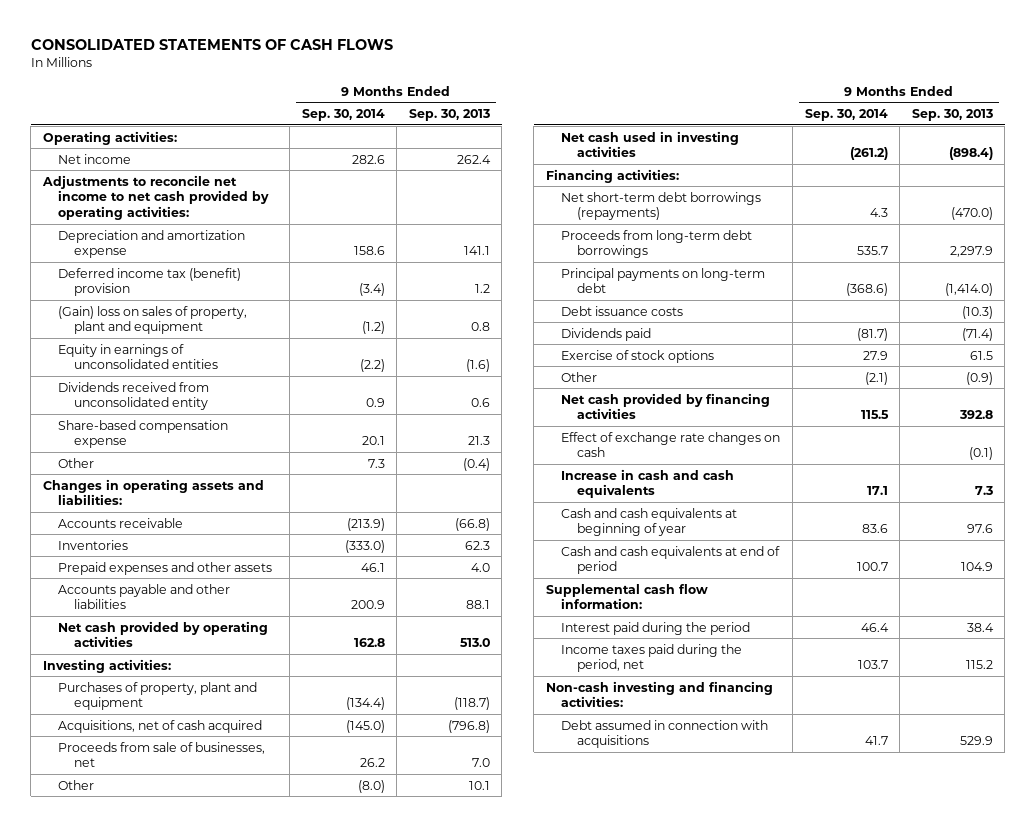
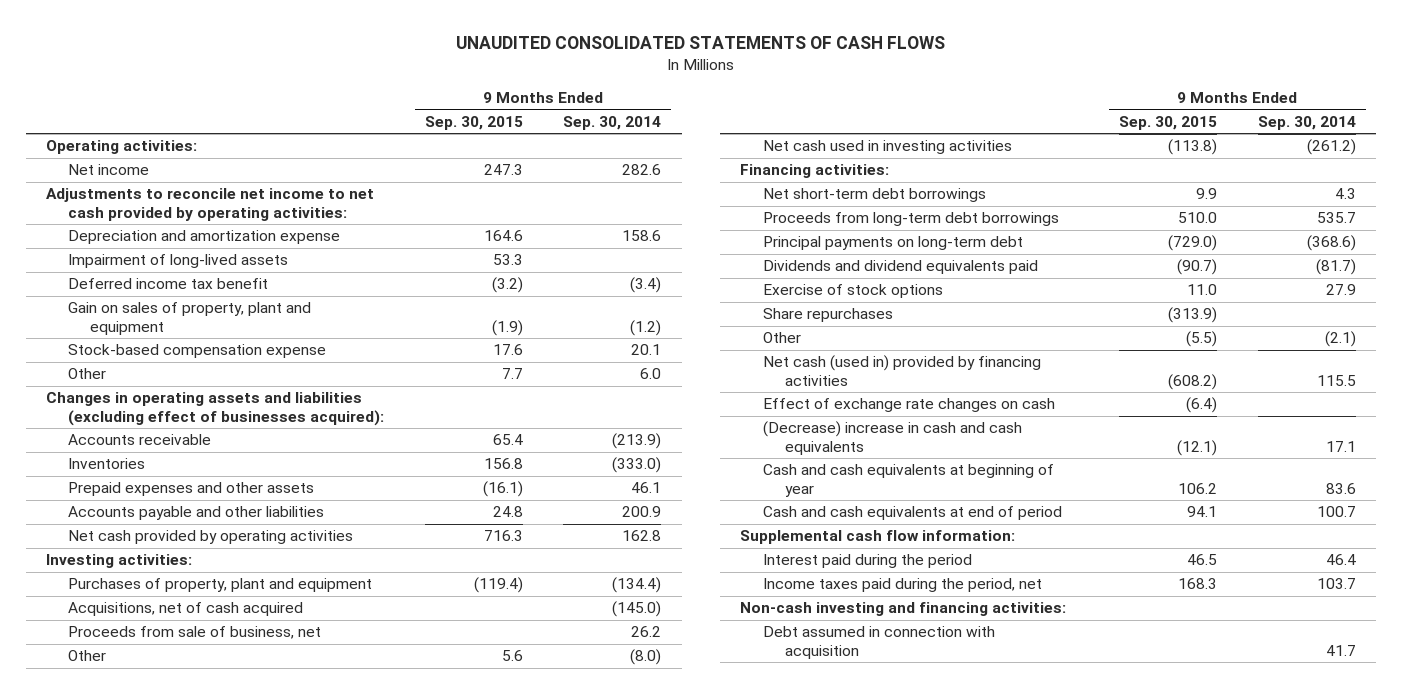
- CONSOLIDATED STATEMENTS OF CASH FLOWS
+ UNAUDITED CONSOLIDATED STATEMENTS OF CASH FLOWS
- | 9 Months Ended Sep. 30, 2014 | 9 Months Ended Sep. 30, 2013
+ | 9 Months Ended Sep. 30, 2015 | 9 Months Ended Sep. 30, 2014
- Deferred income tax (benefit) provision | (3.4) | 1.2
- (Gain) loss on sales of property, plant and equipment | (1.2) | 0.8
- Equity in earnings of unconsolidated entities | (2.2) | (1.6)
- Dividends received from unconsolidated entity | 0.9 | 0.6
- Share-based compensation expense | 20.1 | 21.3
- Other | 7.3 | (0.4)
- Changes in operating assets and liabilities:
+ Impairment of long-lived assets | 53.3 |
+ Deferred income tax benefit | (3.2) | (3.4)
+ Gain on sales of property, plant and equipment | (1.9) | (1.2)
+ Stock-based compensation expense | 17.6 | 20.1
+ Other | 7.7 | 6.0
+ Changes in operating assets and liabilities (excluding effect of businesses acquired):
- Proceeds from sale of businesses, net | 26.2 | 7.0
+ Proceeds from sale of business, net | | 26.2
- Net short-term debt borrowings (repayments) | 4.3 | (470.0)
+ Net short-term debt borrowings | 9.9 | 4.3
- Debt issuance costs | | (10.3)
- Dividends paid | (81.7) | (71.4)
+ Dividends and dividend equivalents paid | (90.7) | (81.7)
+ Share repurchases | (313.9) |
- Net cash provided by financing activities | 115.5 | 392.8
+ Net cash (used in) provided by financing activities | (608.2) | 115.5
- Increase in cash and cash equivalents | 17.1 | 7.3
+ (Decrease) increase in cash and cash equivalents | (12.1) | 17.1
- Debt assumed in connection with acquisitions | 41.7 | 529.9
+ Debt assumed in connection with acquisition | | 41.7

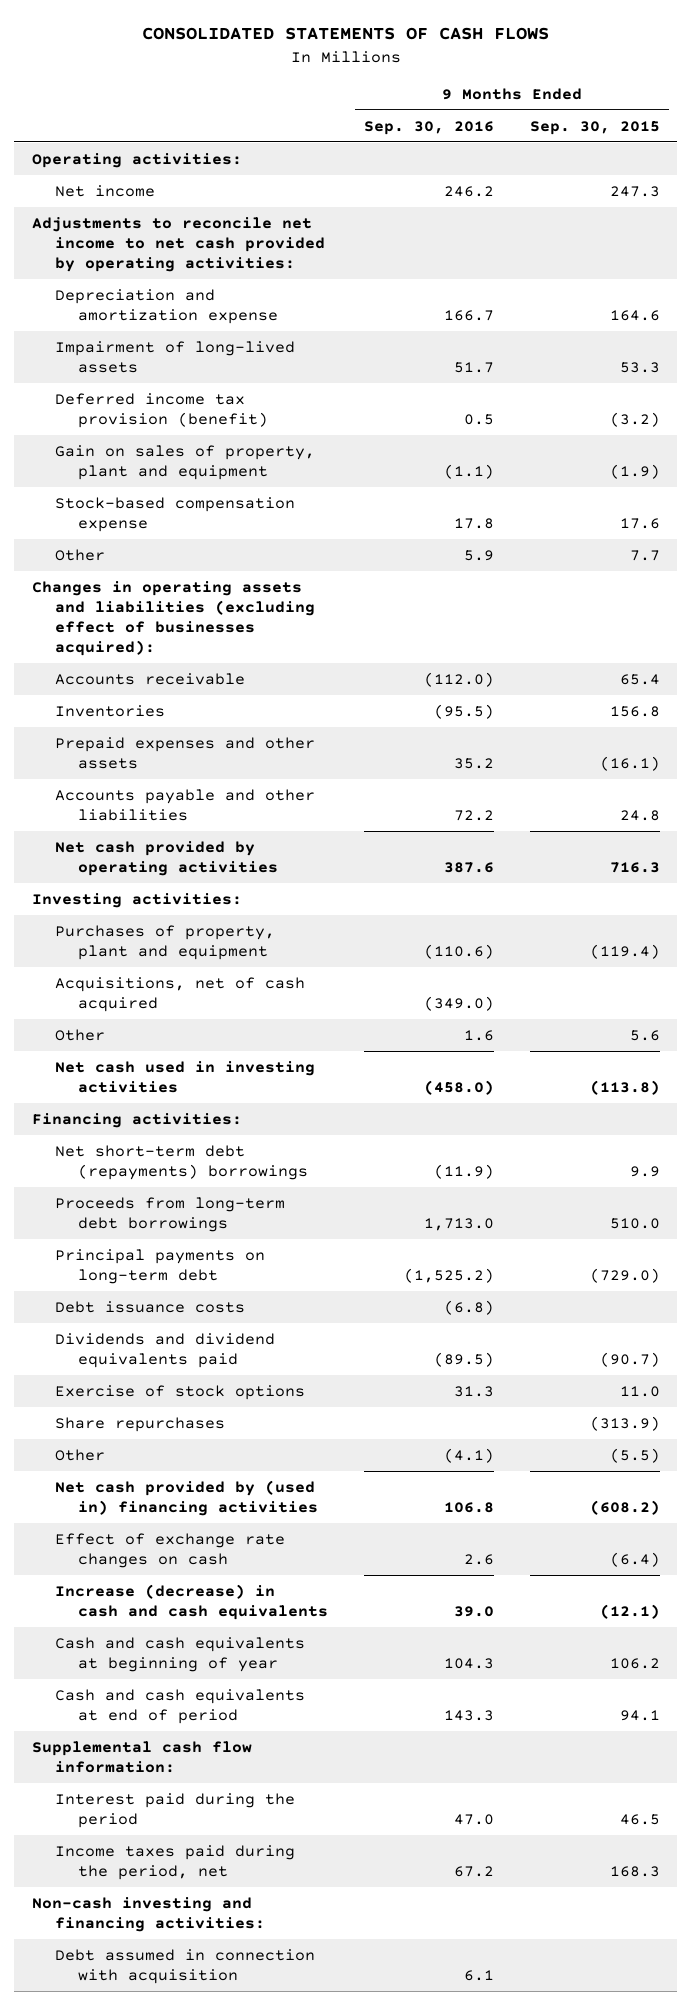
- UNAUDITED CONSOLIDATED STATEMENTS OF CASH FLOWS
+ CONSOLIDATED STATEMENTS OF CASH FLOWS
- | 9 Months Ended Sep. 30, 2015 | 9 Months Ended Sep. 30, 2014
+ | 9 Months Ended Sep. 30, 2016 | 9 Months Ended Sep. 30, 2015
- Deferred income tax benefit | (3.2) | (3.4)
+ Deferred income tax provision (benefit) | 0.5 | (3.2)
- Proceeds from sale of business, net | | 26.2
- Net short-term debt borrowings | 9.9 | 4.3
+ Net short-term debt (repayments) borrowings | (11.9) | 9.9
+ Debt issuance costs | (6.8) |
- Net cash (used in) provided by financing activities | (608.2) | 115.5
+ Net cash provided by (used in) financing activities | 106.8 | (608.2)
- (Decrease) increase in cash and cash equivalents | (12.1) | 17.1
+ Increase (decrease) in cash and cash equivalents | 39.0 | (12.1)

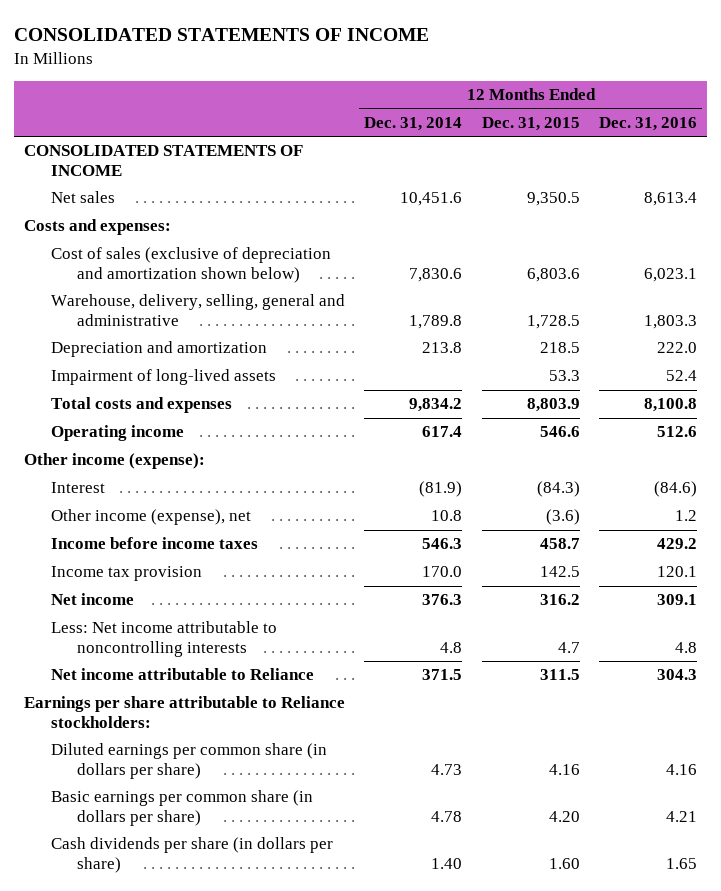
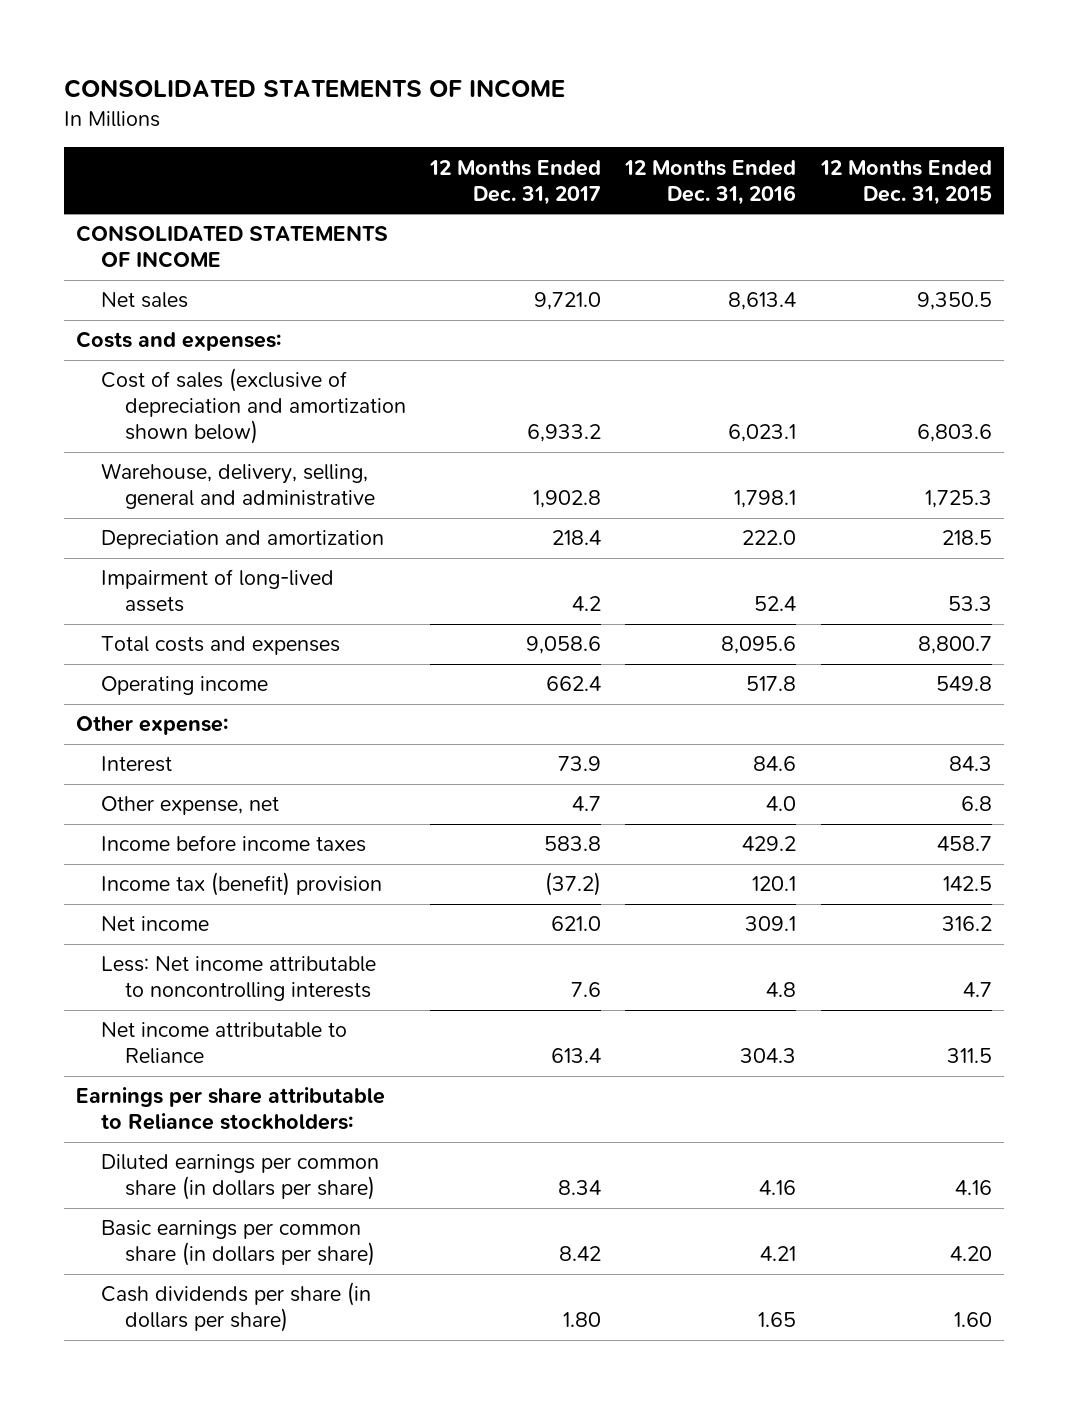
- | 12 Months Ended Dec. 31, 2014 | 12 Months Ended Dec. 31, 2015 | 12 Months Ended Dec. 31, 2016
+ | 12 Months Ended Dec. 31, 2017 | 12 Months Ended Dec. 31, 2016 | 12 Months Ended Dec. 31, 2015
- Warehouse, delivery, selling, general and administrative | 1,789.8 | 1,728.5 | 1,803.3
+ Warehouse, delivery, selling, general and administrative | 1,902.8 | 1,798.1 | 1,725.3
- Total costs and expenses | 9,834.2 | 8,803.9 | 8,100.8
- Operating income | 617.4 | 546.6 | 512.6
- Other income (expense):
- Interest | (81.9) | (84.3) | (84.6)
- Other income (expense), net | 10.8 | (3.6) | 1.2
+ Total costs and expenses | 9,058.6 | 8,095.6 | 8,800.7
+ Operating income | 662.4 | 517.8 | 549.8
+ Other expense:
+ Interest | 73.9 | 84.6 | 84.3
+ Other expense, net | 4.7 | 4.0 | 6.8
- Income tax provision | 170.0 | 142.5 | 120.1
+ Income tax (benefit) provision | (37.2) | 120.1 | 142.5

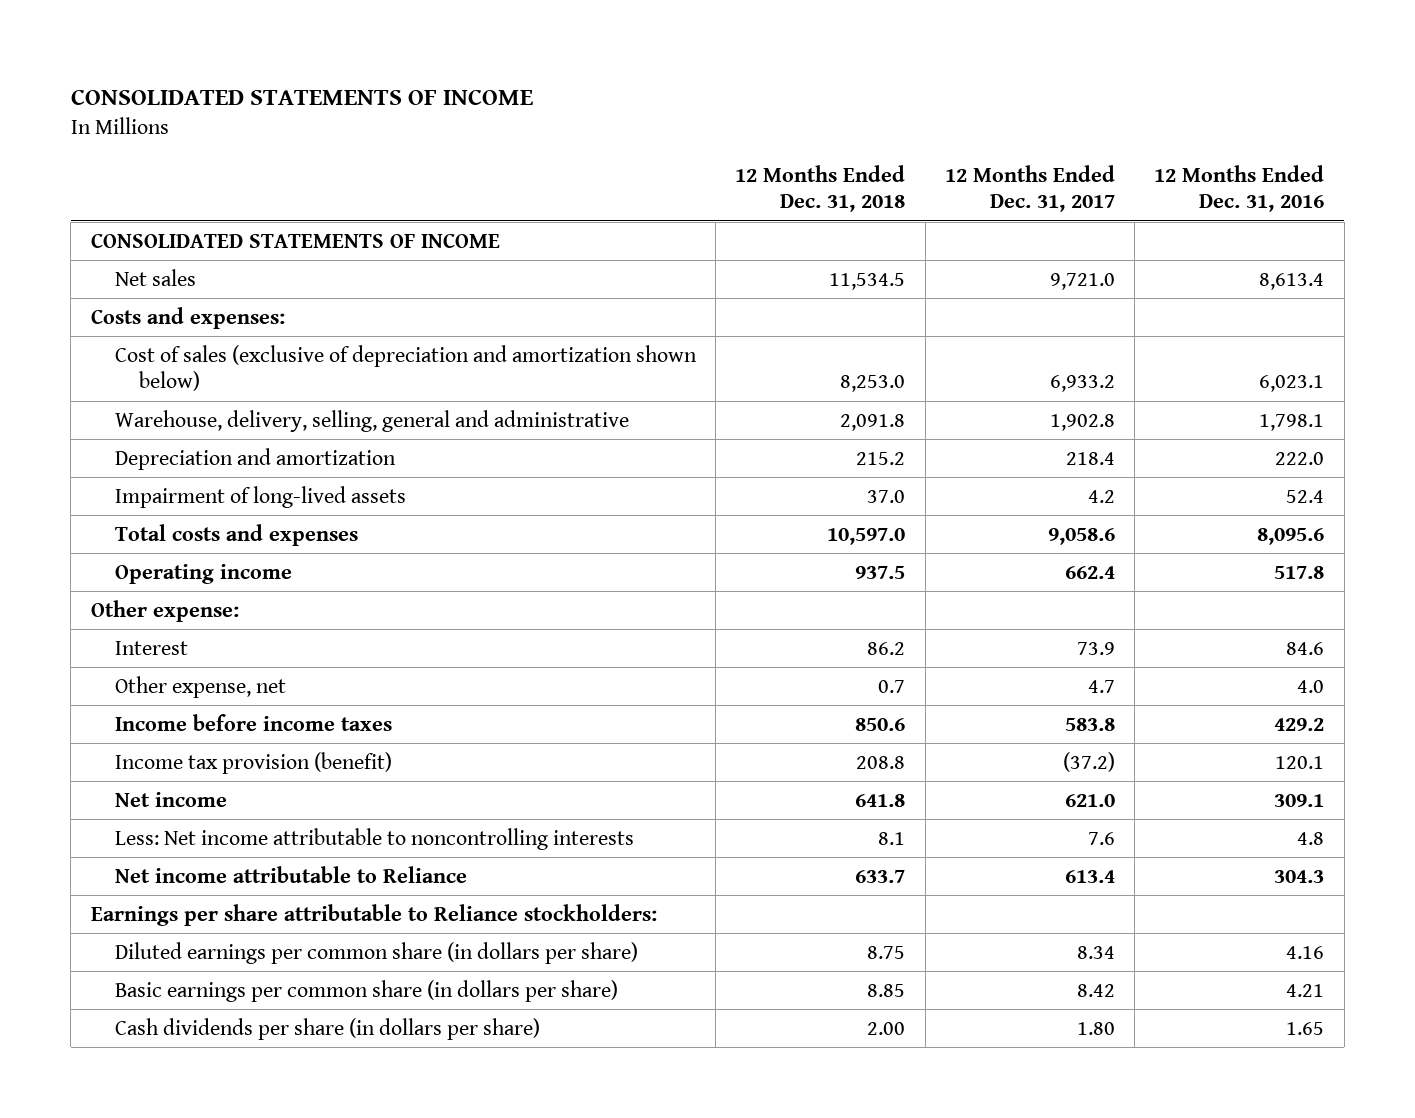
- | 12 Months Ended Dec. 31, 2017 | 12 Months Ended Dec. 31, 2016 | 12 Months Ended Dec. 31, 2015
+ | 12 Months Ended Dec. 31, 2018 | 12 Months Ended Dec. 31, 2017 | 12 Months Ended Dec. 31, 2016
- Income tax (benefit) provision | (37.2) | 120.1 | 142.5
+ Income tax provision (benefit) | 208.8 | (37.2) | 120.1

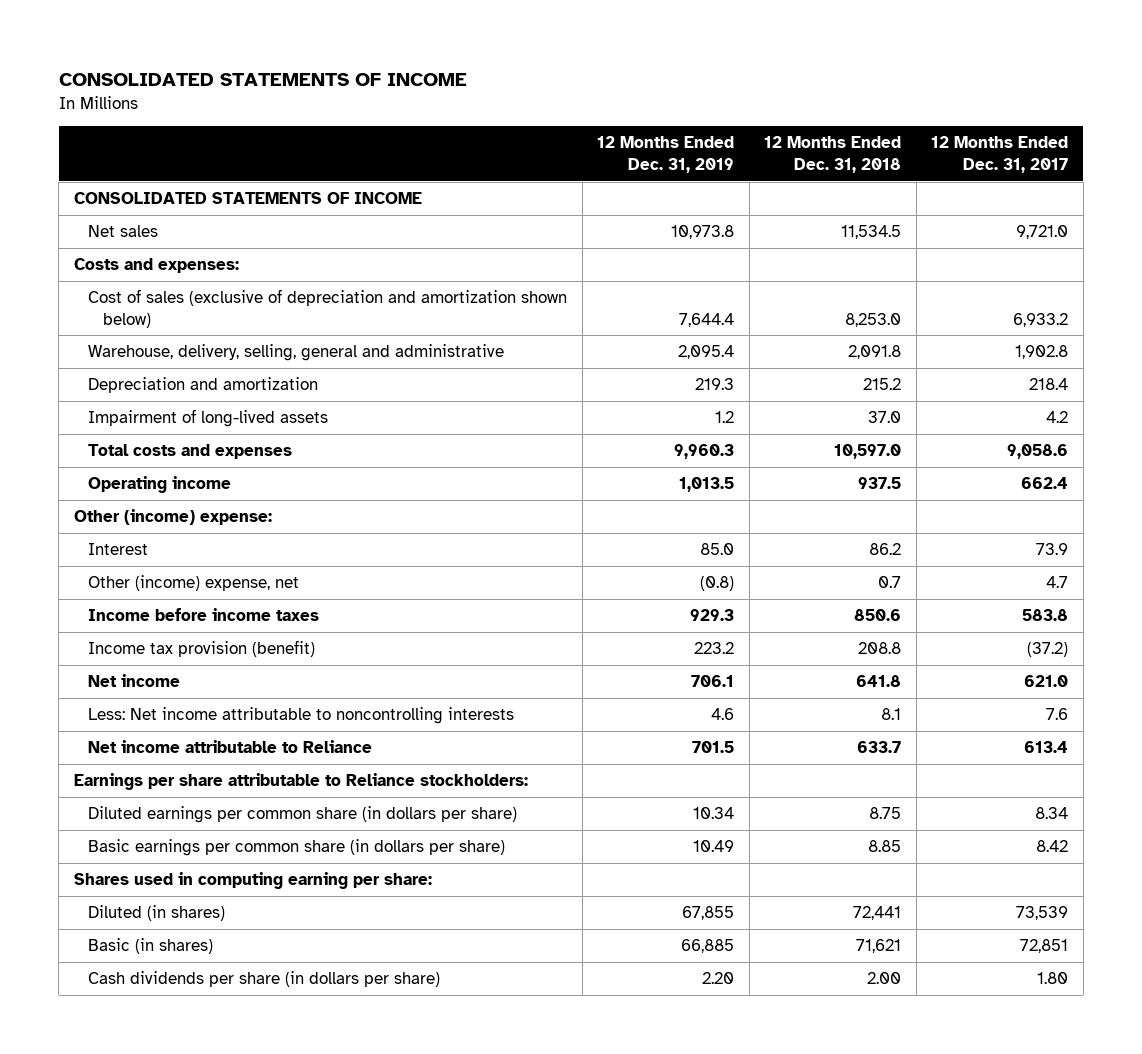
- | 12 Months Ended Dec. 31, 2018 | 12 Months Ended Dec. 31, 2017 | 12 Months Ended Dec. 31, 2016
+ | 12 Months Ended Dec. 31, 2019 | 12 Months Ended Dec. 31, 2018 | 12 Months Ended Dec. 31, 2017
- Other expense:
+ Other (income) expense:
- Other expense, net | 0.7 | 4.7 | 4.0
+ Other (income) expense, net | (0.8) | 0.7 | 4.7
+ Shares used in computing earning per share:
+ Diluted (in shares) | 67,855 | 72,441 | 73,539
+ Basic (in shares) | 66,885 | 71,621 | 72,851

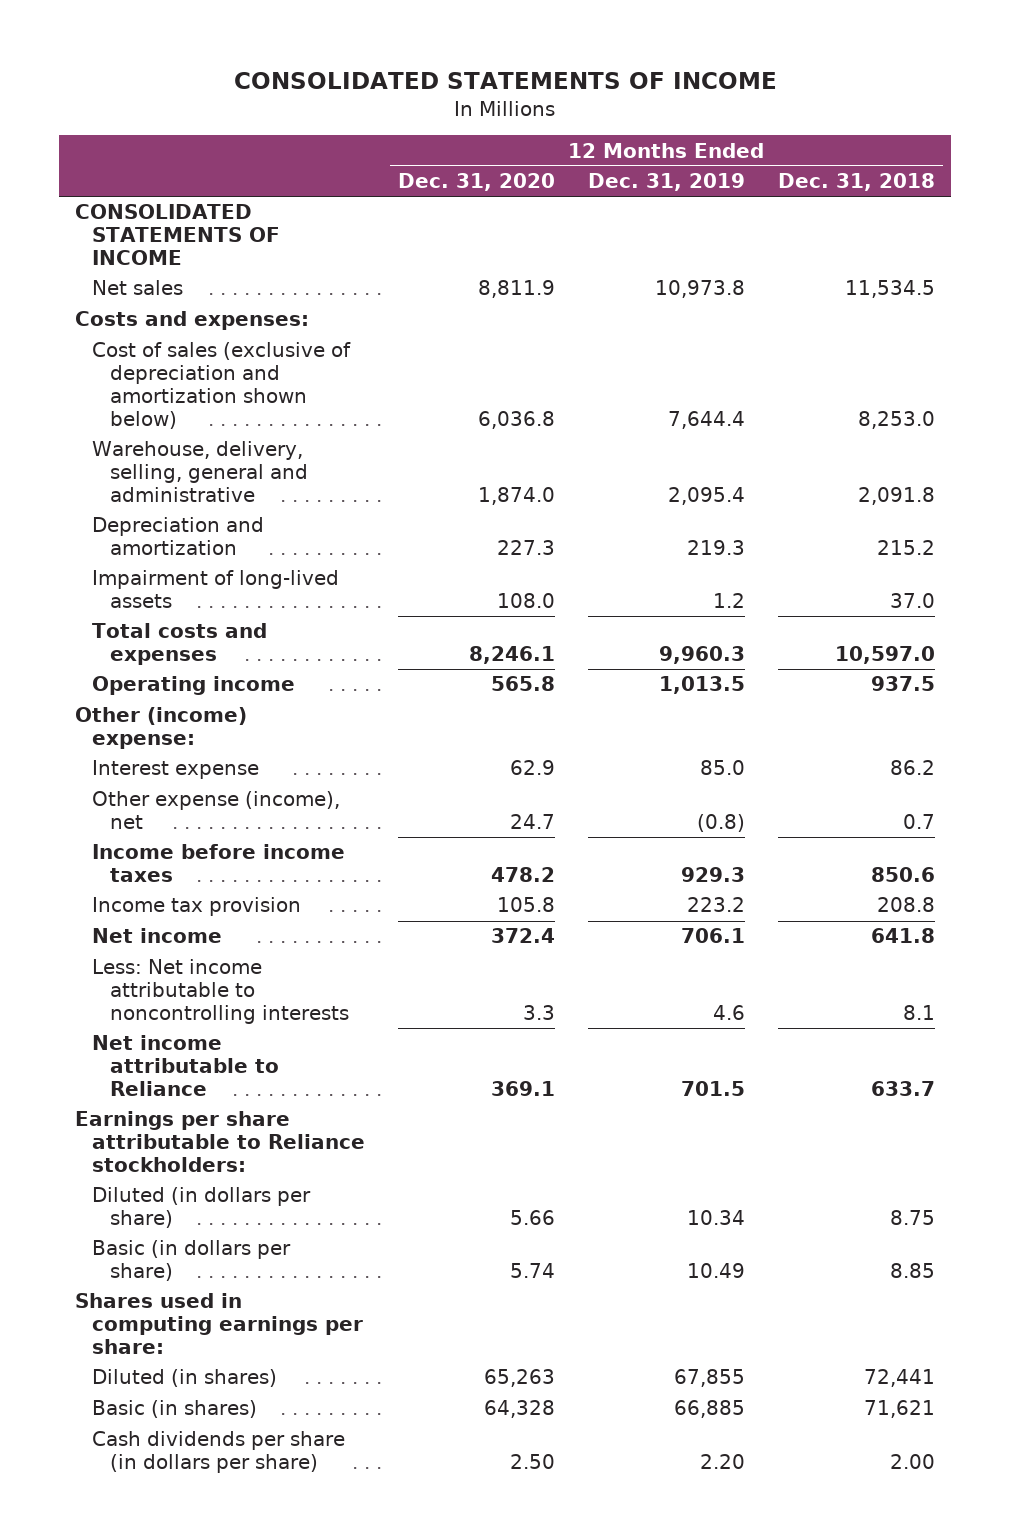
- | 12 Months Ended Dec. 31, 2019 | 12 Months Ended Dec. 31, 2018 | 12 Months Ended Dec. 31, 2017
+ | 12 Months Ended Dec. 31, 2020 | 12 Months Ended Dec. 31, 2019 | 12 Months Ended Dec. 31, 2018
- Interest | 85.0 | 86.2 | 73.9
- Other (income) expense, net | (0.8) | 0.7 | 4.7
+ Interest expense | 62.9 | 85.0 | 86.2
+ Other expense (income), net | 24.7 | (0.8) | 0.7
- Income tax provision (benefit) | 223.2 | 208.8 | (37.2)
+ Income tax provision | 105.8 | 223.2 | 208.8
- Diluted earnings per common share (in dollars per share) | 10.34 | 8.75 | 8.34
- Basic earnings per common share (in dollars per share) | 10.49 | 8.85 | 8.42
- Shares used in computing earning per share:
+ Diluted (in dollars per share) | 5.66 | 10.34 | 8.75
+ Basic (in dollars per share) | 5.74 | 10.49 | 8.85
+ Shares used in computing earnings per share:

